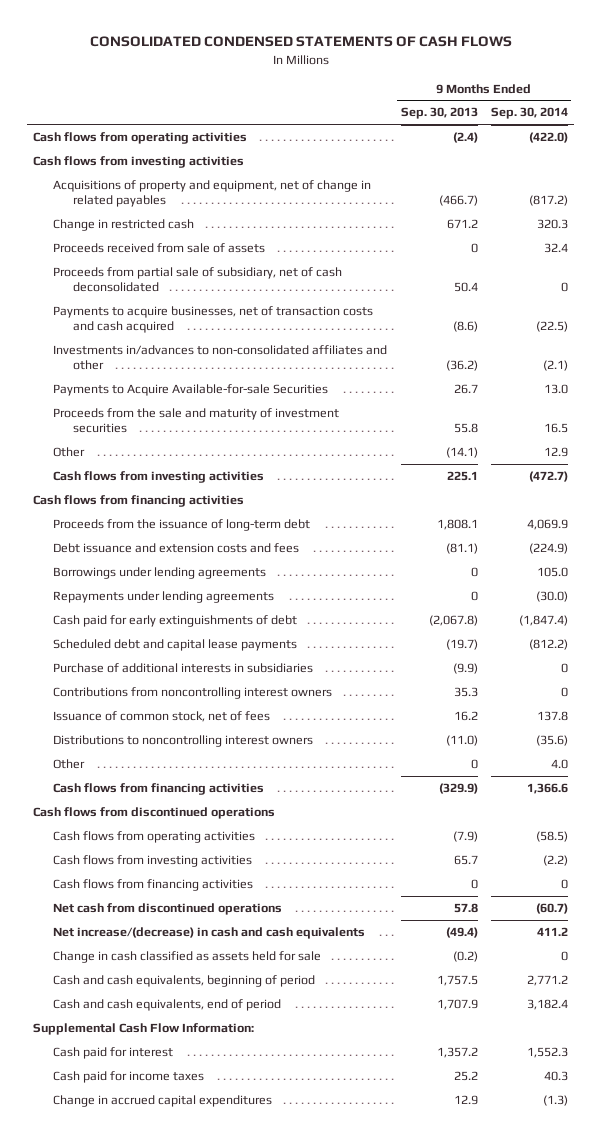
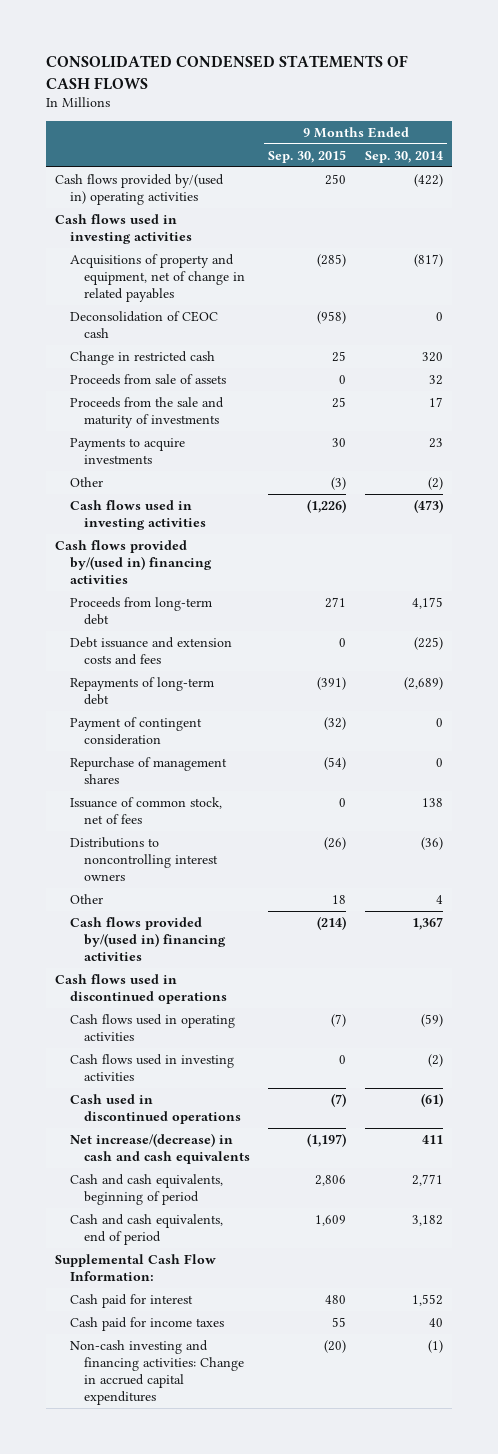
- | 9 Months Ended Sep. 30, 2013 | 9 Months Ended Sep. 30, 2014
+ | 9 Months Ended Sep. 30, 2015 | 9 Months Ended Sep. 30, 2014
- Cash flows from operating activities | (2.4) | (422.0)
- Cash flows from investing activities
- Acquisitions of property and equipment, net of change in related payables | (466.7) | (817.2)
- Change in restricted cash | 671.2 | 320.3
- Proceeds received from sale of assets | 0 | 32.4
- Proceeds from partial sale of subsidiary, net of cash deconsolidated | 50.4 | 0
- Payments to acquire businesses, net of transaction costs and cash acquired | (8.6) | (22.5)
- Investments in/advances to non-consolidated affiliates and other | (36.2) | (2.1)
- Payments to Acquire Available-for-sale Securities | 26.7 | 13.0
- Proceeds from the sale and maturity of investment securities | 55.8 | 16.5
- Other | (14.1) | 12.9
- Cash flows from investing activities | 225.1 | (472.7)
- Cash flows from financing activities
- Proceeds from the issuance of long-term debt | 1,808.1 | 4,069.9
- Debt issuance and extension costs and fees | (81.1) | (224.9)
- Borrowings under lending agreements | 0 | 105.0
- Repayments under lending agreements | 0 | (30.0)
- Cash paid for early extinguishments of debt | (2,067.8) | (1,847.4)
- Scheduled debt and capital lease payments | (19.7) | (812.2)
- Purchase of additional interests in subsidiaries | (9.9) | 0
- Contributions from noncontrolling interest owners | 35.3 | 0
- Issuance of common stock, net of fees | 16.2 | 137.8
- Distributions to noncontrolling interest owners | (11.0) | (35.6)
- Other | 0 | 4.0
- Cash flows from financing activities | (329.9) | 1,366.6
- Cash flows from discontinued operations
- Cash flows from operating activities | (7.9) | (58.5)
- Cash flows from investing activities | 65.7 | (2.2)
- Cash flows from financing activities | 0 | 0
- Net cash from discontinued operations | 57.8 | (60.7)
- Net increase/(decrease) in cash and cash equivalents | (49.4) | 411.2
- Change in cash classified as assets held for sale | (0.2) | 0
- Cash and cash equivalents, beginning of period | 1,757.5 | 2,771.2
- Cash and cash equivalents, end of period | 1,707.9 | 3,182.4
+ Cash flows provided by/(used in) operating activities | 250 | (422)
+ Cash flows used in investing activities
+ Acquisitions of property and equipment, net of change in related payables | (285) | (817)
+ Deconsolidation of CEOC cash | (958) | 0
+ Change in restricted cash | 25 | 320
+ Proceeds from sale of assets | 0 | 32
+ Proceeds from the sale and maturity of investments | 25 | 17
+ Payments to acquire investments | 30 | 23
+ Other | (3) | (2)
+ Cash flows used in investing activities | (1,226) | (473)
+ Cash flows provided by/(used in) financing activities
+ Proceeds from long-term debt | 271 | 4,175
+ Debt issuance and extension costs and fees | 0 | (225)
+ Repayments of long-term debt | (391) | (2,689)
+ Payment of contingent consideration | (32) | 0
+ Repurchase of management shares | (54) | 0
+ Issuance of common stock, net of fees | 0 | 138
+ Distributions to noncontrolling interest owners | (26) | (36)
+ Other | 18 | 4
+ Cash flows provided by/(used in) financing activities | (214) | 1,367
+ Cash flows used in discontinued operations
+ Cash flows used in operating activities | (7) | (59)
+ Cash flows used in investing activities | 0 | (2)
+ Cash used in discontinued operations | (7) | (61)
+ Net increase/(decrease) in cash and cash equivalents | (1,197) | 411
+ Cash and cash equivalents, beginning of period | 2,806 | 2,771
+ Cash and cash equivalents, end of period | 1,609 | 3,182
- Cash paid for interest | 1,357.2 | 1,552.3
- Cash paid for income taxes | 25.2 | 40.3
- Change in accrued capital expenditures | 12.9 | (1.3)
+ Cash paid for interest | 480 | 1,552
+ Cash paid for income taxes | 55 | 40
+ Non-cash investing and financing activities: Change in accrued capital expenditures | (20) | (1)

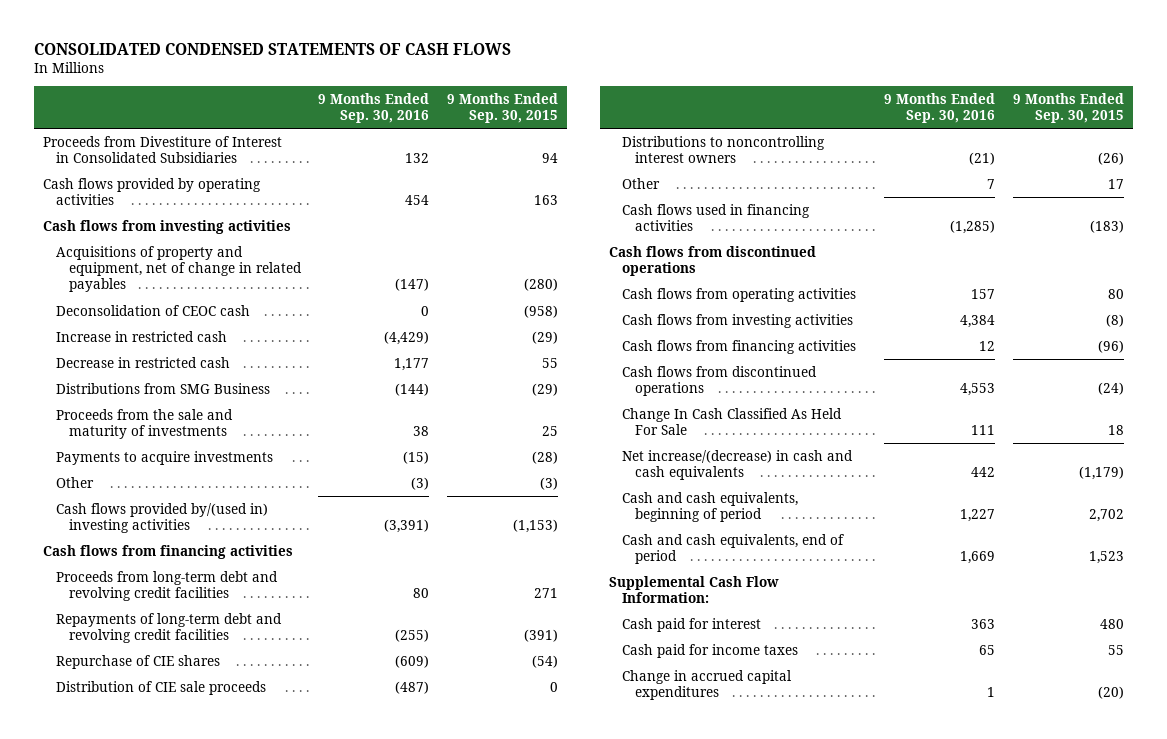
- | 9 Months Ended Sep. 30, 2015 | 9 Months Ended Sep. 30, 2014
+ | 9 Months Ended Sep. 30, 2016 | 9 Months Ended Sep. 30, 2015
- Cash flows provided by/(used in) operating activities | 250 | (422)
- Cash flows used in investing activities
- Acquisitions of property and equipment, net of change in related payables | (285) | (817)
+ Proceeds from Divestiture of Interest in Consolidated Subsidiaries | 132 | 94
+ Cash flows provided by operating activities | 454 | 163
+ Cash flows from investing activities
+ Acquisitions of property and equipment, net of change in related payables | (147) | (280)
- Change in restricted cash | 25 | 320
- Proceeds from sale of assets | 0 | 32
+ Increase in restricted cash | (4,429) | (29)
+ Decrease in restricted cash | 1,177 | 55
+ Distributions from SMG Business | (144) | (29)
- Payments to acquire investments | 30 | 23
+ Payments to acquire investments | (15) | (28)
- Cash flows used in investing activities | (1,226) | (473)
- Cash flows provided by/(used in) financing activities
- Proceeds from long-term debt | 271 | 4,175
- Debt issuance and extension costs and fees | 0 | (225)
- Repayments of long-term debt | (391) | (2,689)
- Payment of contingent consideration | (32) | 0
- Repurchase of management shares | (54) | 0
- Issuance of common stock, net of fees | 0 | 138
+ Cash flows provided by/(used in) investing activities | (3,391) | (1,153)
+ Cash flows from financing activities
+ Proceeds from long-term debt and revolving credit facilities | 80 | 271
+ Repayments of long-term debt and revolving credit facilities | (255) | (391)
+ Repurchase of CIE shares | (609) | (54)
+ Distribution of CIE sale proceeds | (487) | 0
- Other | 18 | 4
- Cash flows provided by/(used in) financing activities | (214) | 1,367
- Cash flows used in discontinued operations
- Cash flows used in operating activities | (7) | (59)
- Cash flows used in investing activities | 0 | (2)
- Cash used in discontinued operations | (7) | (61)
- Net increase/(decrease) in cash and cash equivalents | (1,197) | 411
- Cash and cash equivalents, beginning of period | 2,806 | 2,771
- Cash and cash equivalents, end of period | 1,609 | 3,182
+ Other | 7 | 17
+ Cash flows used in financing activities | (1,285) | (183)
+ Cash flows from discontinued operations
+ Cash flows from operating activities | 157 | 80
+ Cash flows from investing activities | 4,384 | (8)
+ Cash flows from financing activities | 12 | (96)
+ Cash flows from discontinued operations | 4,553 | (24)
+ Change In Cash Classified As Held For Sale | 111 | 18
+ Net increase/(decrease) in cash and cash equivalents | 442 | (1,179)
+ Cash and cash equivalents, beginning of period | 1,227 | 2,702
+ Cash and cash equivalents, end of period | 1,669 | 1,523
- Non-cash investing and financing activities: Change in accrued capital expenditures | (20) | (1)
+ Change in accrued capital expenditures | 1 | (20)

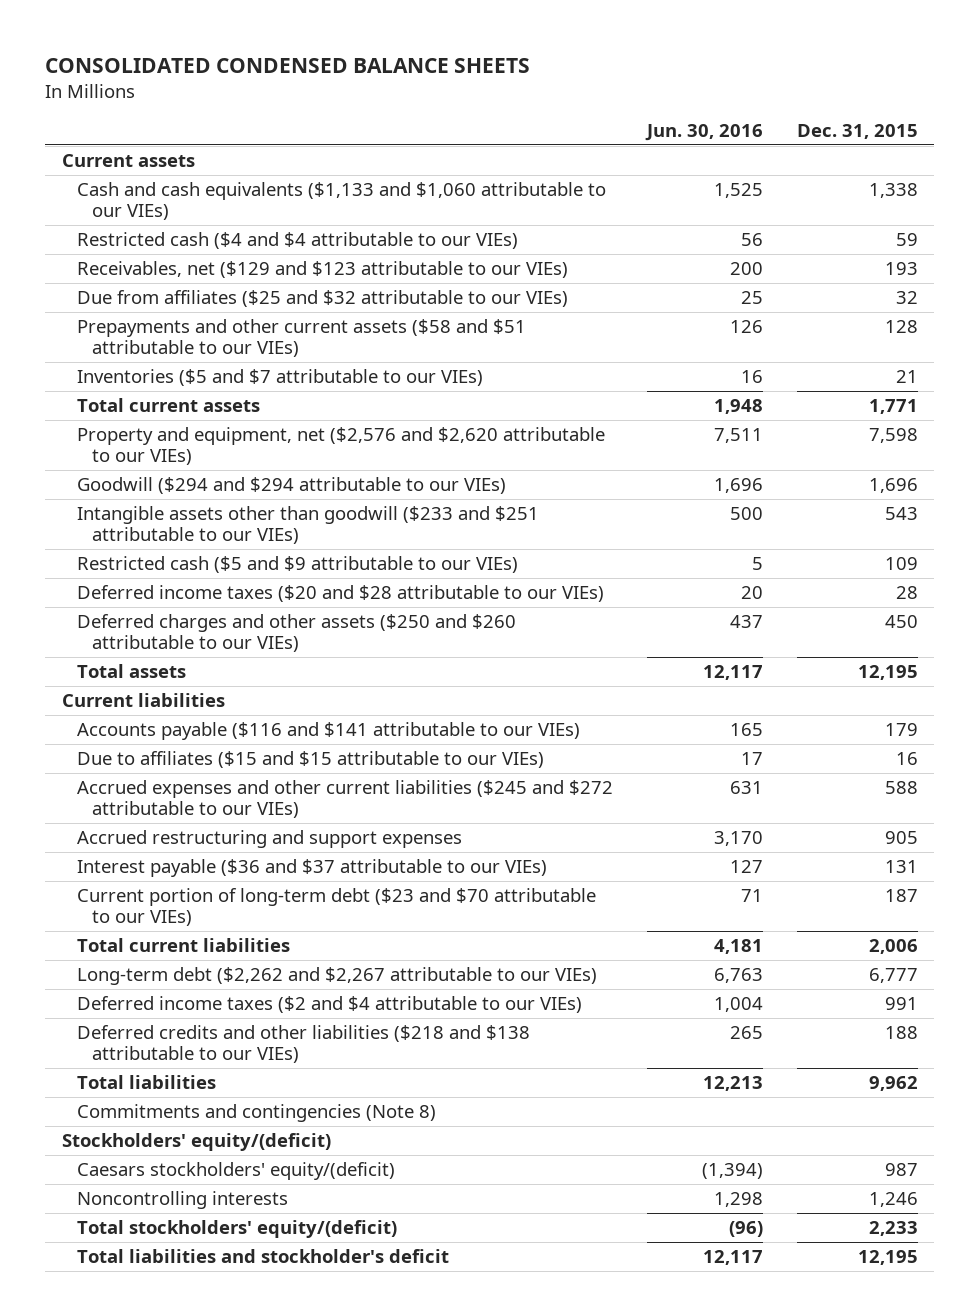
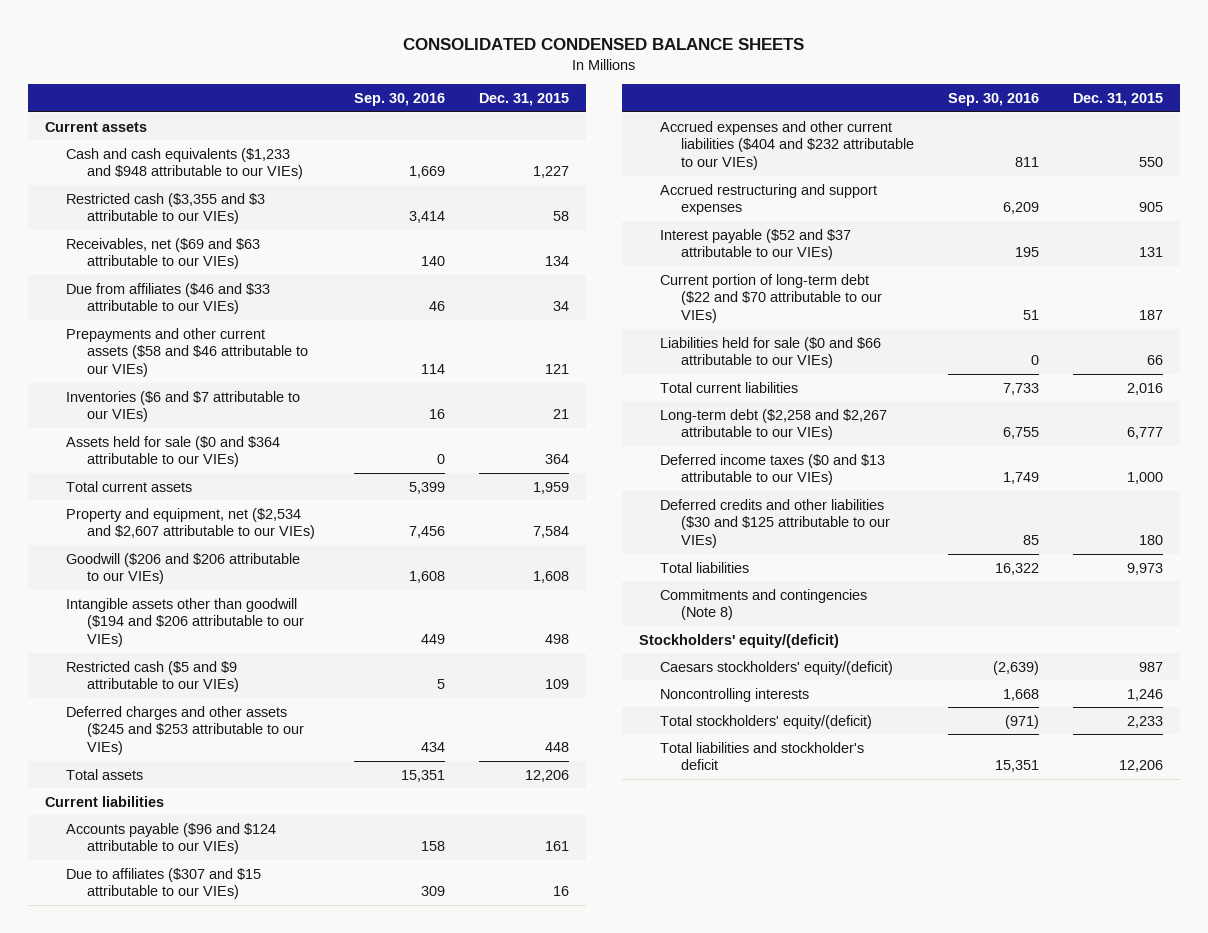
- | Jun. 30, 2016 | Dec. 31, 2015
+ | Sep. 30, 2016 | Dec. 31, 2015
- Cash and cash equivalents ($1,133 and $1,060 attributable to our VIEs) | 1,525 | 1,338
- Restricted cash ($4 and $4 attributable to our VIEs) | 56 | 59
- Receivables, net ($129 and $123 attributable to our VIEs) | 200 | 193
- Due from affiliates ($25 and $32 attributable to our VIEs) | 25 | 32
- Prepayments and other current assets ($58 and $51 attributable to our VIEs) | 126 | 128
- Inventories ($5 and $7 attributable to our VIEs) | 16 | 21
- Total current assets | 1,948 | 1,771
- Property and equipment, net ($2,576 and $2,620 attributable to our VIEs) | 7,511 | 7,598
- Goodwill ($294 and $294 attributable to our VIEs) | 1,696 | 1,696
- Intangible assets other than goodwill ($233 and $251 attributable to our VIEs) | 500 | 543
+ Cash and cash equivalents ($1,233 and $948 attributable to our VIEs) | 1,669 | 1,227
+ Restricted cash ($3,355 and $3 attributable to our VIEs) | 3,414 | 58
+ Receivables, net ($69 and $63 attributable to our VIEs) | 140 | 134
+ Due from affiliates ($46 and $33 attributable to our VIEs) | 46 | 34
+ Prepayments and other current assets ($58 and $46 attributable to our VIEs) | 114 | 121
+ Inventories ($6 and $7 attributable to our VIEs) | 16 | 21
+ Assets held for sale ($0 and $364 attributable to our VIEs) | 0 | 364
+ Total current assets | 5,399 | 1,959
+ Property and equipment, net ($2,534 and $2,607 attributable to our VIEs) | 7,456 | 7,584
+ Goodwill ($206 and $206 attributable to our VIEs) | 1,608 | 1,608
+ Intangible assets other than goodwill ($194 and $206 attributable to our VIEs) | 449 | 498
- Deferred income taxes ($20 and $28 attributable to our VIEs) | 20 | 28
- Deferred charges and other assets ($250 and $260 attributable to our VIEs) | 437 | 450
- Total assets | 12,117 | 12,195
+ Deferred charges and other assets ($245 and $253 attributable to our VIEs) | 434 | 448
+ Total assets | 15,351 | 12,206
- Accounts payable ($116 and $141 attributable to our VIEs) | 165 | 179
- Due to affiliates ($15 and $15 attributable to our VIEs) | 17 | 16
- Accrued expenses and other current liabilities ($245 and $272 attributable to our VIEs) | 631 | 588
+ Accounts payable ($96 and $124 attributable to our VIEs) | 158 | 161
+ Due to affiliates ($307 and $15 attributable to our VIEs) | 309 | 16
+ Accrued expenses and other current liabilities ($404 and $232 attributable to our VIEs) | 811 | 550
- Interest payable ($36 and $37 attributable to our VIEs) | 127 | 131
- Current portion of long-term debt ($23 and $70 attributable to our VIEs) | 71 | 187
- Total current liabilities | 4,181 | 2,006
- Long-term debt ($2,262 and $2,267 attributable to our VIEs) | 6,763 | 6,777
- Deferred income taxes ($2 and $4 attributable to our VIEs) | 1,004 | 991
- Deferred credits and other liabilities ($218 and $138 attributable to our VIEs) | 265 | 188
- Total liabilities | 12,213 | 9,962
+ Interest payable ($52 and $37 attributable to our VIEs) | 195 | 131
+ Current portion of long-term debt ($22 and $70 attributable to our VIEs) | 51 | 187
+ Liabilities held for sale ($0 and $66 attributable to our VIEs) | 0 | 66
+ Total current liabilities | 7,733 | 2,016
+ Long-term debt ($2,258 and $2,267 attributable to our VIEs) | 6,755 | 6,777
+ Deferred income taxes ($0 and $13 attributable to our VIEs) | 1,749 | 1,000
+ Deferred credits and other liabilities ($30 and $125 attributable to our VIEs) | 85 | 180
+ Total liabilities | 16,322 | 9,973
- Total liabilities and stockholder's deficit | 12,117 | 12,195
+ Total liabilities and stockholder's deficit | 15,351 | 12,206

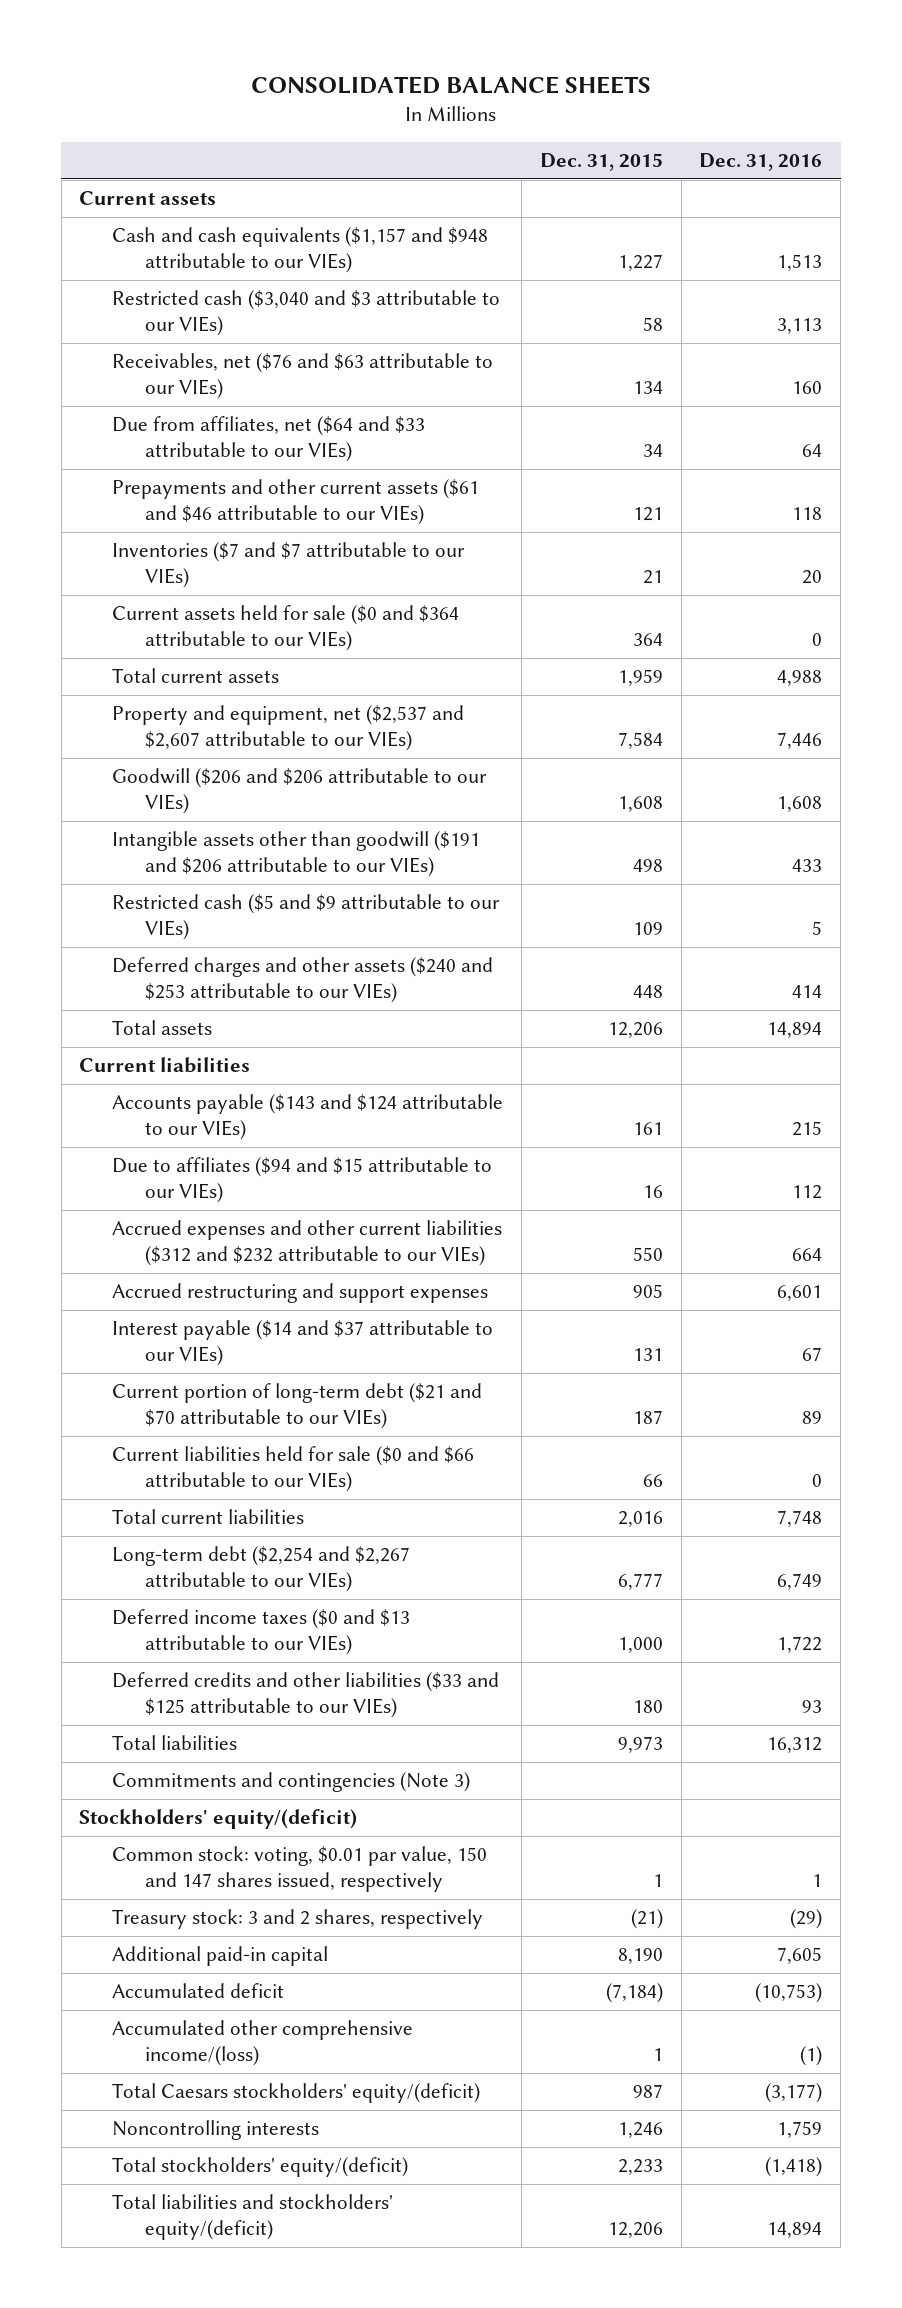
- CONSOLIDATED CONDENSED BALANCE SHEETS
+ CONSOLIDATED BALANCE SHEETS
- | Sep. 30, 2016 | Dec. 31, 2015
+ | Dec. 31, 2015 | Dec. 31, 2016
- Cash and cash equivalents ($1,233 and $948 attributable to our VIEs) | 1,669 | 1,227
- Restricted cash ($3,355 and $3 attributable to our VIEs) | 3,414 | 58
- Receivables, net ($69 and $63 attributable to our VIEs) | 140 | 134
- Due from affiliates ($46 and $33 attributable to our VIEs) | 46 | 34
- Prepayments and other current assets ($58 and $46 attributable to our VIEs) | 114 | 121
- Inventories ($6 and $7 attributable to our VIEs) | 16 | 21
- Assets held for sale ($0 and $364 attributable to our VIEs) | 0 | 364
+ Cash and cash equivalents ($1,157 and $948 attributable to our VIEs) | 1,227 | 1,513
+ Restricted cash ($3,040 and $3 attributable to our VIEs) | 58 | 3,113
+ Receivables, net ($76 and $63 attributable to our VIEs) | 134 | 160
+ Due from affiliates, net ($64 and $33 attributable to our VIEs) | 34 | 64
+ Prepayments and other current assets ($61 and $46 attributable to our VIEs) | 121 | 118
+ Inventories ($7 and $7 attributable to our VIEs) | 21 | 20
+ Current assets held for sale ($0 and $364 attributable to our VIEs) | 364 | 0
- Property and equipment, net ($2,534 and $2,607 attributable to our VIEs) | 7,456 | 7,584
+ Property and equipment, net ($2,537 and $2,607 attributable to our VIEs) | 7,584 | 7,446
- Intangible assets other than goodwill ($194 and $206 attributable to our VIEs) | 449 | 498
+ Intangible assets other than goodwill ($191 and $206 attributable to our VIEs) | 498 | 433
- Deferred charges and other assets ($245 and $253 attributable to our VIEs) | 434 | 448
+ Deferred charges and other assets ($240 and $253 attributable to our VIEs) | 448 | 414
- Accounts payable ($96 and $124 attributable to our VIEs) | 158 | 161
- Due to affiliates ($307 and $15 attributable to our VIEs) | 309 | 16
- Accrued expenses and other current liabilities ($404 and $232 attributable to our VIEs) | 811 | 550
+ Accounts payable ($143 and $124 attributable to our VIEs) | 161 | 215
+ Due to affiliates ($94 and $15 attributable to our VIEs) | 16 | 112
+ Accrued expenses and other current liabilities ($312 and $232 attributable to our VIEs) | 550 | 664
- Interest payable ($52 and $37 attributable to our VIEs) | 195 | 131
- Current portion of long-term debt ($22 and $70 attributable to our VIEs) | 51 | 187
- Liabilities held for sale ($0 and $66 attributable to our VIEs) | 0 | 66
+ Interest payable ($14 and $37 attributable to our VIEs) | 131 | 67
+ Current portion of long-term debt ($21 and $70 attributable to our VIEs) | 187 | 89
+ Current liabilities held for sale ($0 and $66 attributable to our VIEs) | 66 | 0
- Long-term debt ($2,258 and $2,267 attributable to our VIEs) | 6,755 | 6,777
+ Long-term debt ($2,254 and $2,267 attributable to our VIEs) | 6,777 | 6,749
- Deferred credits and other liabilities ($30 and $125 attributable to our VIEs) | 85 | 180
+ Deferred credits and other liabilities ($33 and $125 attributable to our VIEs) | 180 | 93
- Commitments and contingencies (Note 8)
+ Commitments and contingencies (Note 3)
- Caesars stockholders' equity/(deficit) | (2,639) | 987
+ Common stock: voting, $0.01 par value, 150 and 147 shares issued, respectively | 1 | 1
+ Treasury stock: 3 and 2 shares, respectively | (21) | (29)
+ Additional paid-in capital | 8,190 | 7,605
+ Accumulated deficit | (7,184) | (10,753)
+ Accumulated other comprehensive income/(loss) | 1 | (1)
+ Total Caesars stockholders' equity/(deficit) | 987 | (3,177)
- Total liabilities and stockholder's deficit | 15,351 | 12,206
+ Total liabilities and stockholders' equity/(deficit) | 12,206 | 14,894

